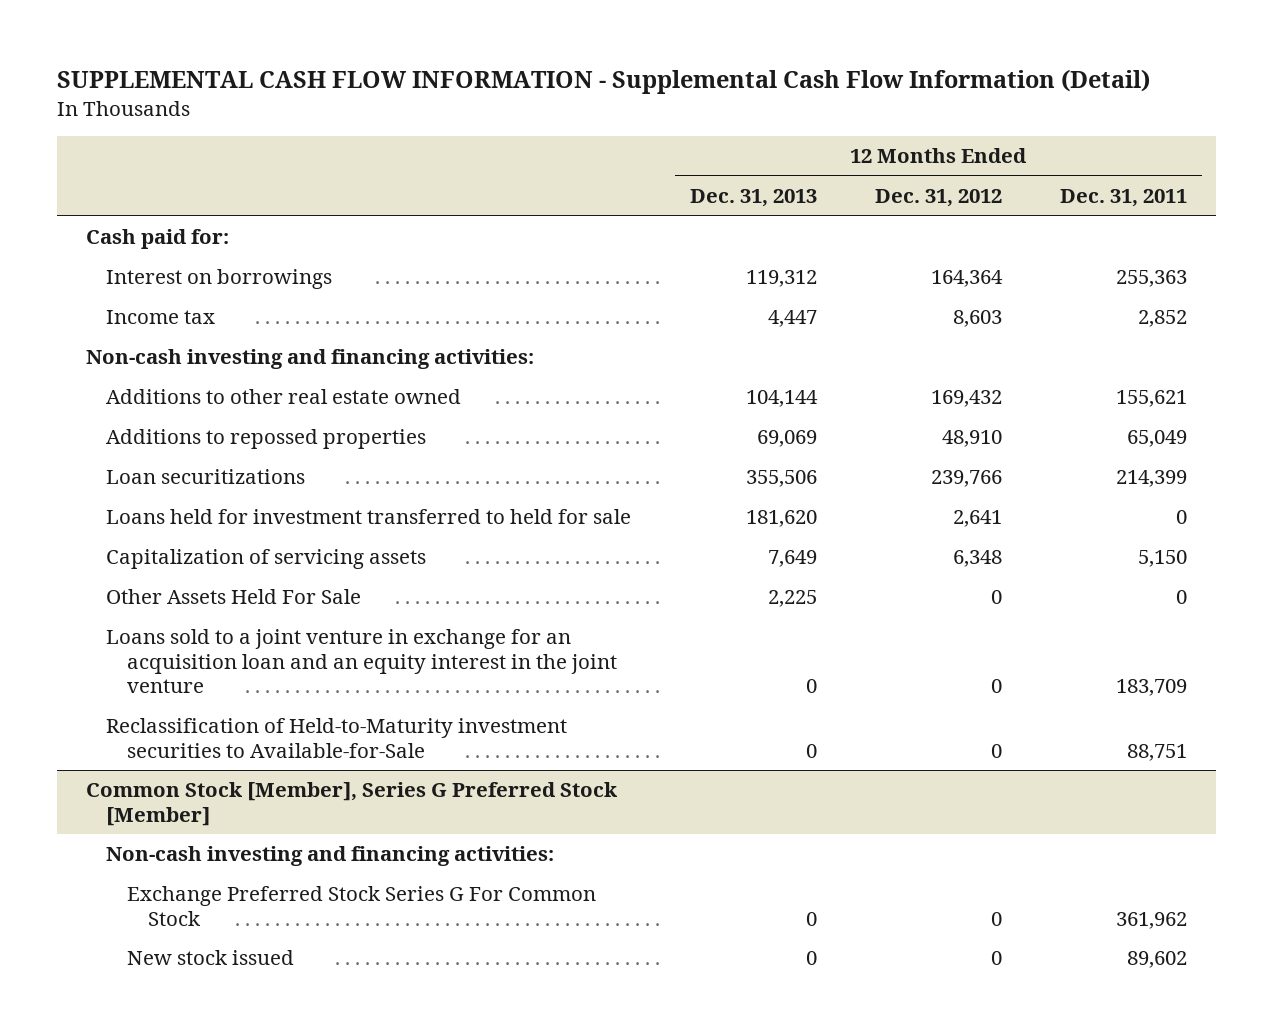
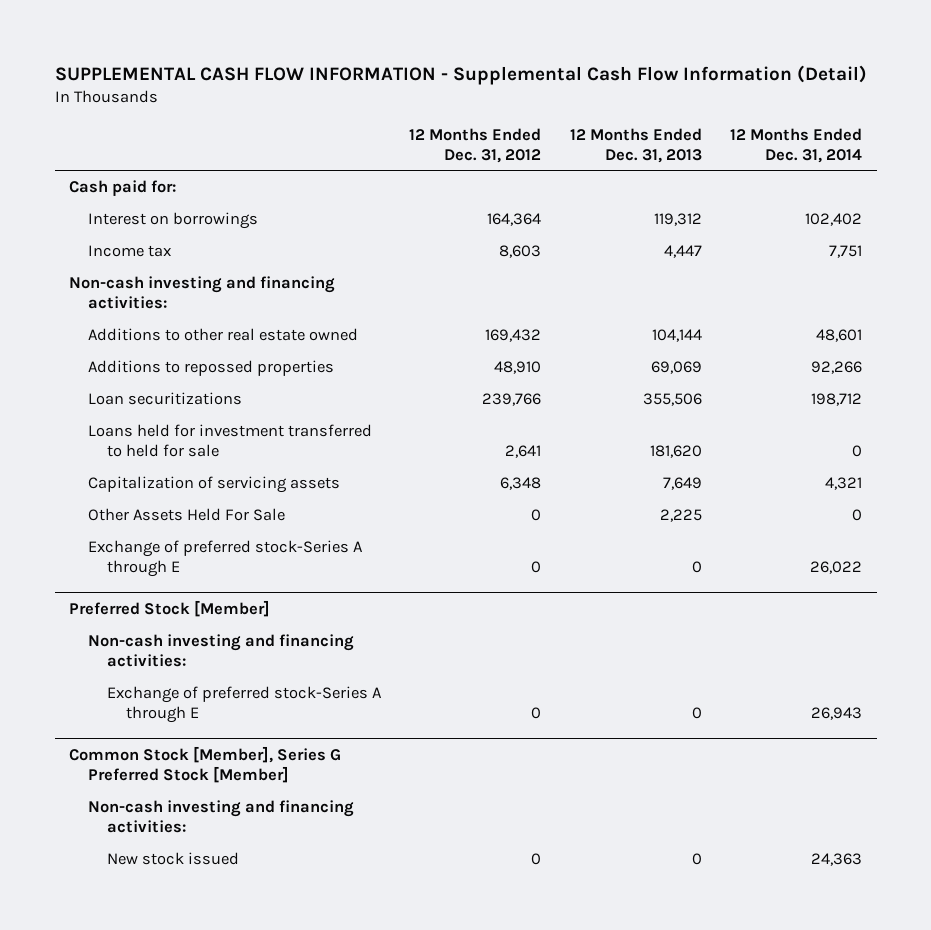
- | 12 Months Ended Dec. 31, 2013 | 12 Months Ended Dec. 31, 2012 | 12 Months Ended Dec. 31, 2011
+ | 12 Months Ended Dec. 31, 2012 | 12 Months Ended Dec. 31, 2013 | 12 Months Ended Dec. 31, 2014
- Loans sold to a joint venture in exchange for an acquisition loan and an equity interest in the joint venture | 0 | 0 | 183,709
- Reclassification of Held-to-Maturity investment securities to Available-for-Sale | 0 | 0 | 88,751
+ Exchange of preferred stock-Series A through E | 0 | 0 | 26,022
+ Preferred Stock [Member]
+ Non-cash investing and financing activities:
+ Exchange of preferred stock-Series A through E | 0 | 0 | 26,943
@ Common Stock [Member], Series G Preferred Stock [Member]
- Exchange Preferred Stock Series G For Common Stock | 0 | 0 | 361,962

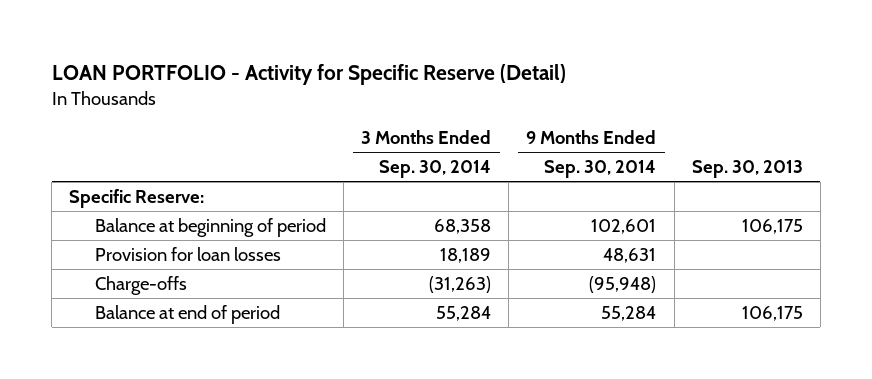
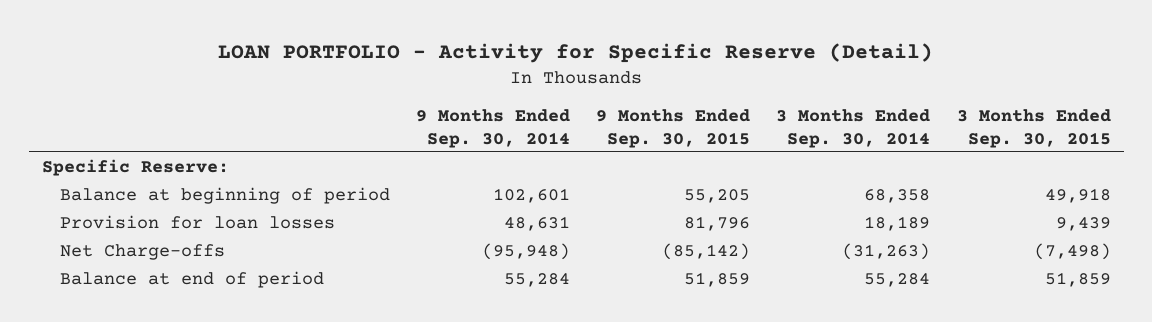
- | 3 Months Ended Sep. 30, 2014 | 9 Months Ended Sep. 30, 2014 | Sep. 30, 2013
+ | 9 Months Ended Sep. 30, 2014 | 9 Months Ended Sep. 30, 2015 | 3 Months Ended Sep. 30, 2014 | 3 Months Ended Sep. 30, 2015
- Charge-offs | (31,263) | (95,948) |
+ Net Charge-offs | (95,948) | (85,142) | (31,263) | (7,498)

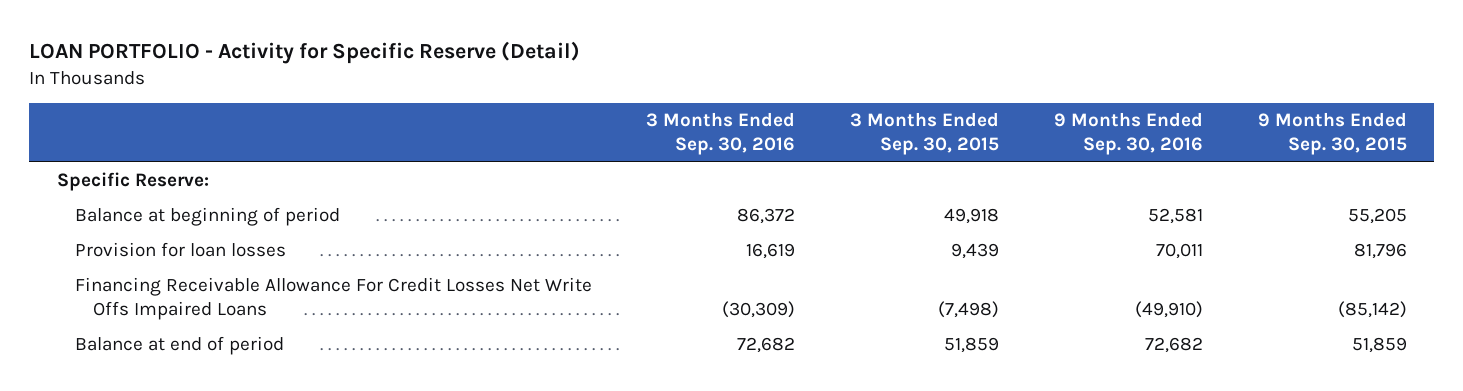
- | 9 Months Ended Sep. 30, 2014 | 9 Months Ended Sep. 30, 2015 | 3 Months Ended Sep. 30, 2014 | 3 Months Ended Sep. 30, 2015
+ | 3 Months Ended Sep. 30, 2016 | 3 Months Ended Sep. 30, 2015 | 9 Months Ended Sep. 30, 2016 | 9 Months Ended Sep. 30, 2015
- Net Charge-offs | (95,948) | (85,142) | (31,263) | (7,498)
+ Financing Receivable Allowance For Credit Losses Net Write Offs Impaired Loans | (30,309) | (7,498) | (49,910) | (85,142)

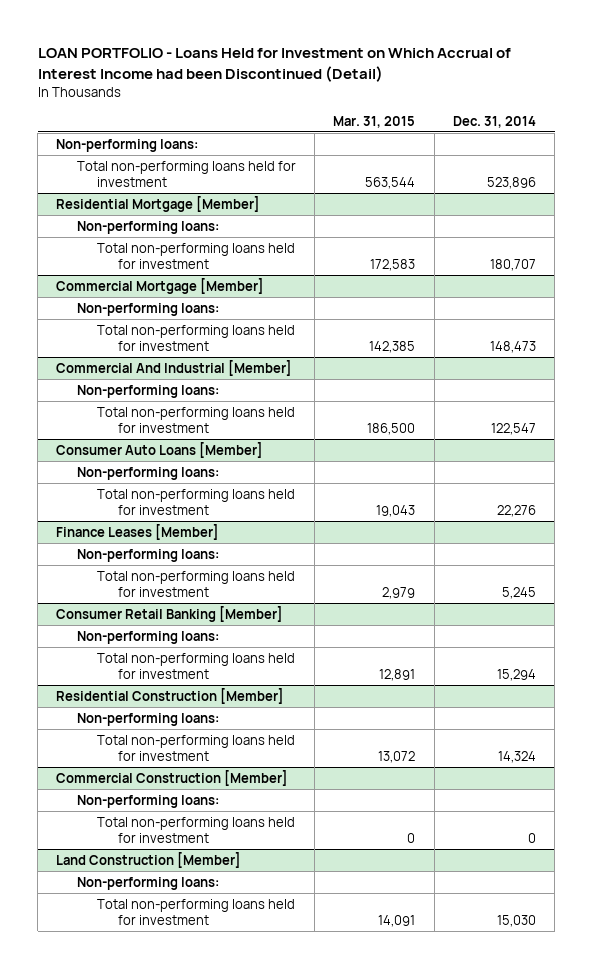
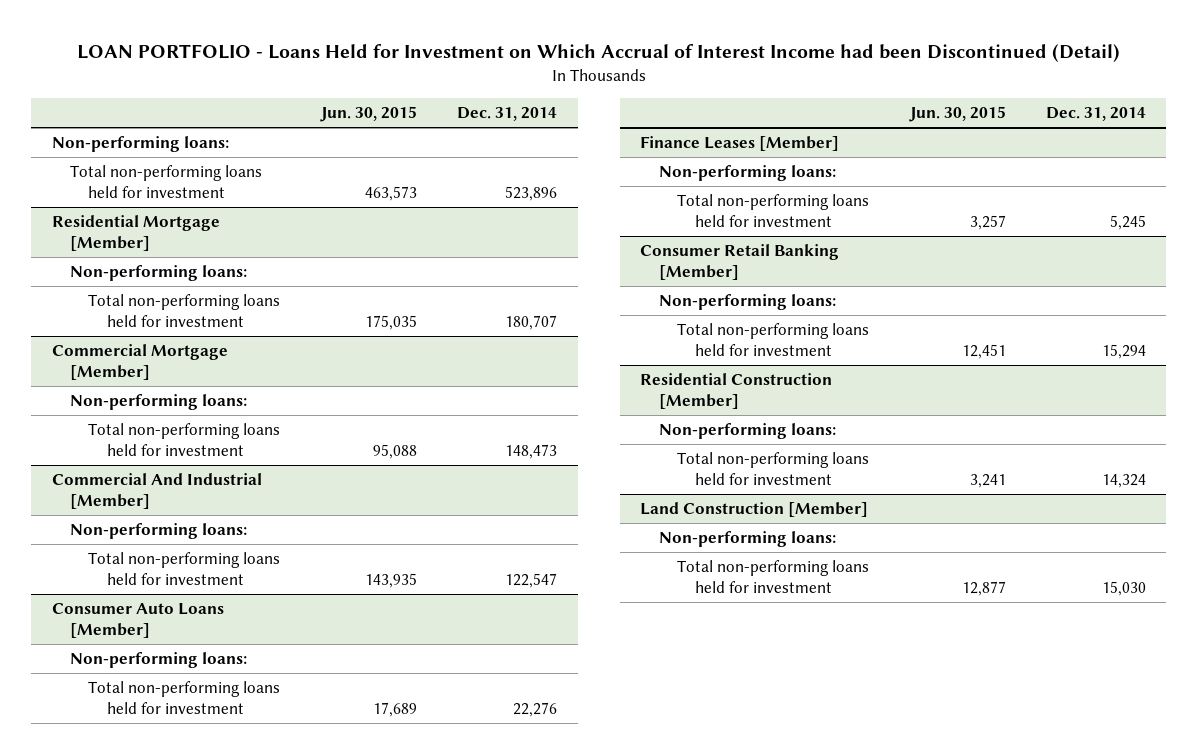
- | Mar. 31, 2015 | Dec. 31, 2014
+ | Jun. 30, 2015 | Dec. 31, 2014
- Commercial Construction [Member]
- Non-performing loans:
- Total non-performing loans held for investment | 0 | 0

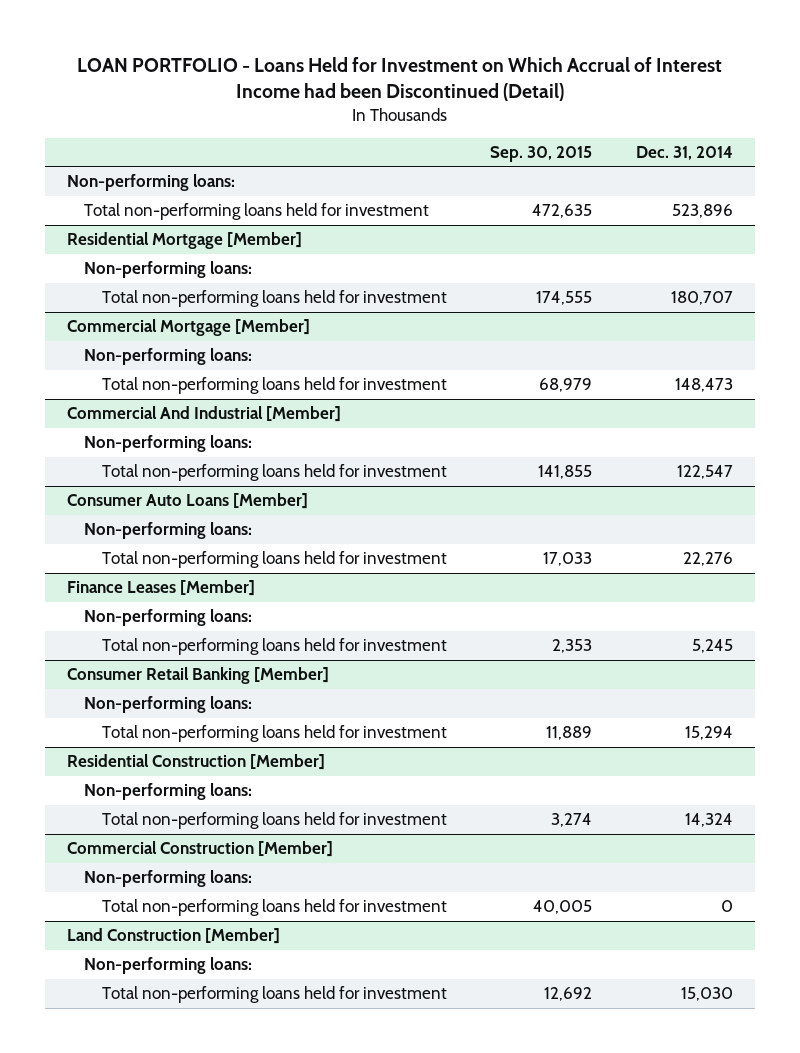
- | Jun. 30, 2015 | Dec. 31, 2014
+ | Sep. 30, 2015 | Dec. 31, 2014
+ Commercial Construction [Member]
+ Non-performing loans:
+ Total non-performing loans held for investment | 40,005 | 0

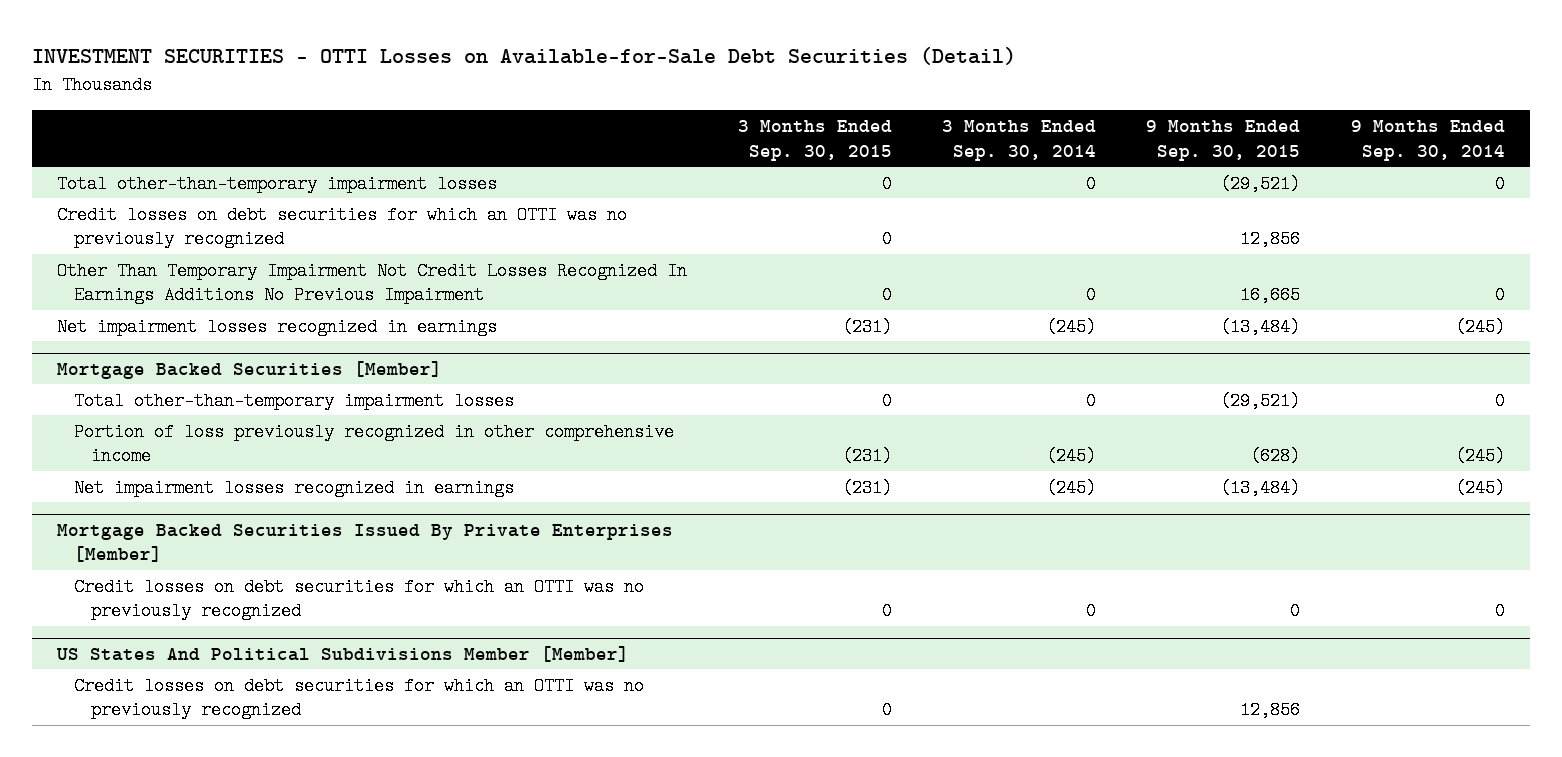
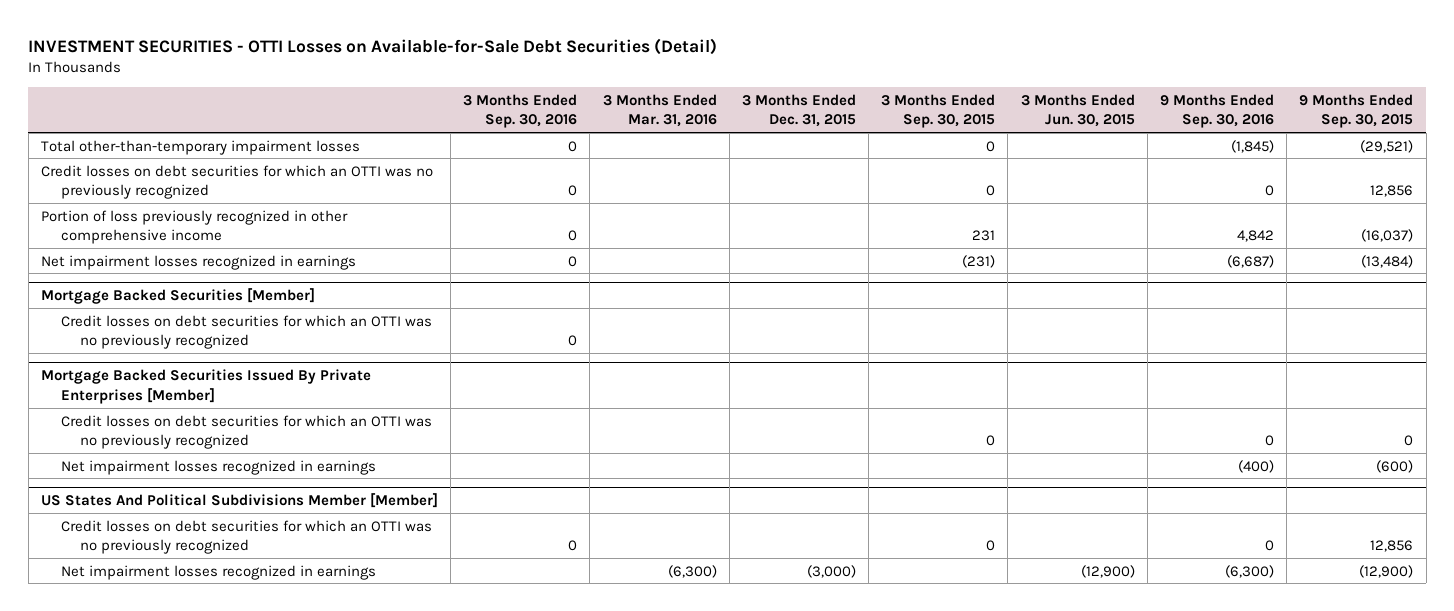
- | 3 Months Ended Sep. 30, 2015 | 3 Months Ended Sep. 30, 2014 | 9 Months Ended Sep. 30, 2015 | 9 Months Ended Sep. 30, 2014
+ | 3 Months Ended Sep. 30, 2016 | 3 Months Ended Mar. 31, 2016 | 3 Months Ended Dec. 31, 2015 | 3 Months Ended Sep. 30, 2015 | 3 Months Ended Jun. 30, 2015 | 9 Months Ended Sep. 30, 2016 | 9 Months Ended Sep. 30, 2015
- Other Than Temporary Impairment Not Credit Losses Recognized In Earnings Additions No Previous Impairment | 0 | 0 | 16,665 | 0
+ Portion of loss previously recognized in other comprehensive income | 0 | | | 231 | | 4,842 | (16,037)
@ Mortgage Backed Securities [Member]
- Total other-than-temporary impairment losses | 0 | 0 | (29,521) | 0
- Portion of loss previously recognized in other comprehensive income | (231) | (245) | (628) | (245)
- Net impairment losses recognized in earnings | (231) | (245) | (13,484) | (245)
+ Credit losses on debt securities for which an OTTI was no previously recognized | 0 | | | | | |
@ Mortgage Backed Securities Issued By Private Enterprises [Member]
+ Net impairment losses recognized in earnings | | | | | | (400) | (600)
@ US States And Political Subdivisions Member [Member]
+ Net impairment losses recognized in earnings | | (6,300) | (3,000) | | (12,900) | (6,300) | (12,900)

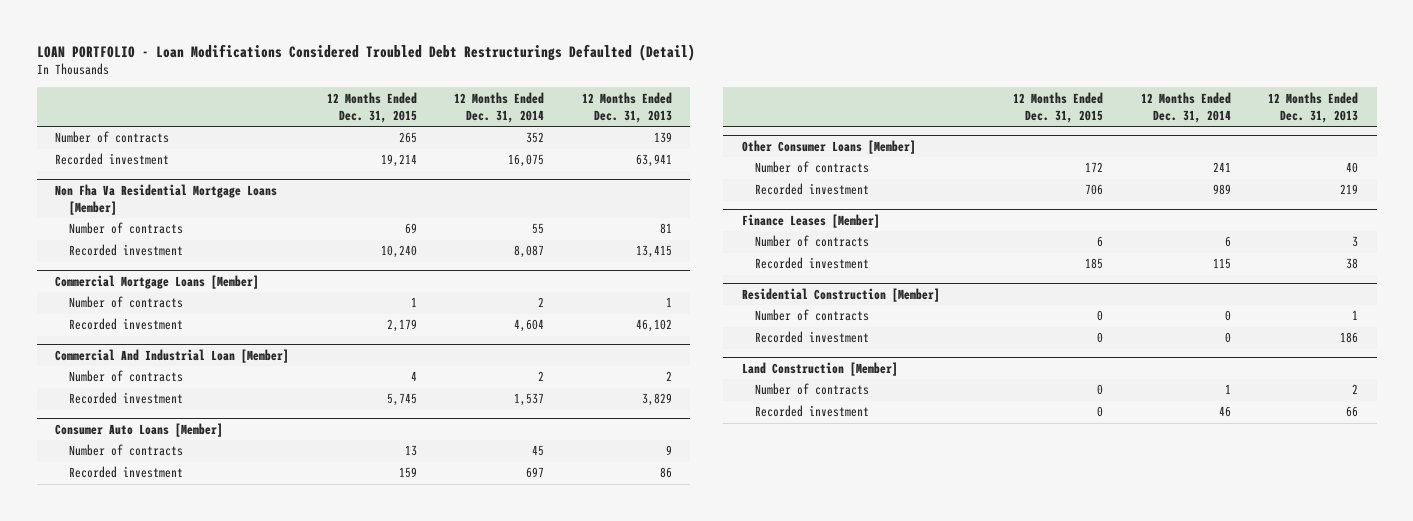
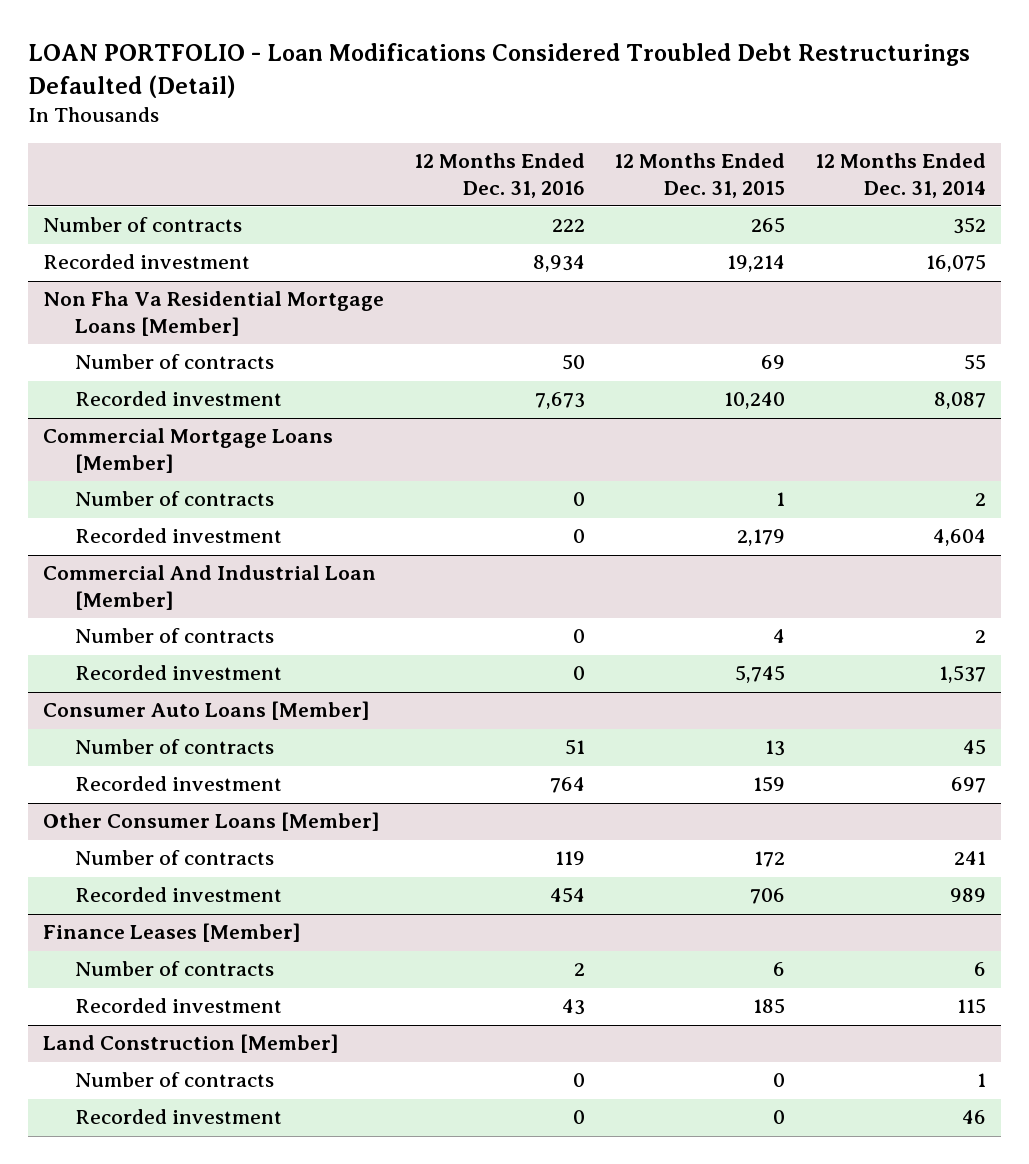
- | 12 Months Ended Dec. 31, 2015 | 12 Months Ended Dec. 31, 2014 | 12 Months Ended Dec. 31, 2013
+ | 12 Months Ended Dec. 31, 2016 | 12 Months Ended Dec. 31, 2015 | 12 Months Ended Dec. 31, 2014
- Residential Construction [Member]
- Number of contracts | 0 | 0 | 1
- Recorded investment | 0 | 0 | 186

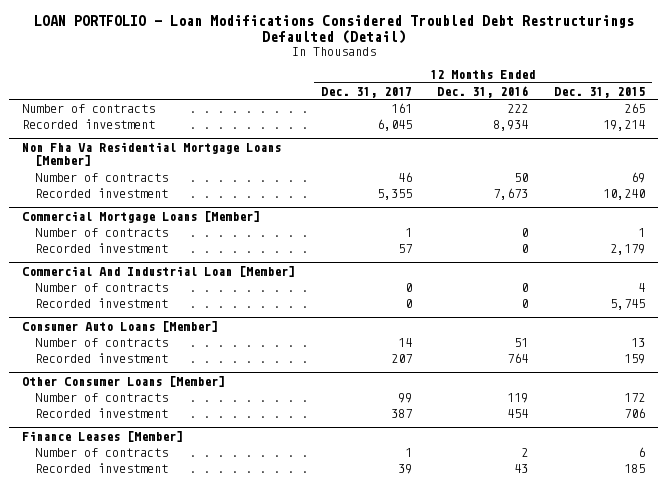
- | 12 Months Ended Dec. 31, 2016 | 12 Months Ended Dec. 31, 2015 | 12 Months Ended Dec. 31, 2014
+ | 12 Months Ended Dec. 31, 2017 | 12 Months Ended Dec. 31, 2016 | 12 Months Ended Dec. 31, 2015
- Land Construction [Member]
- Number of contracts | 0 | 0 | 1
- Recorded investment | 0 | 0 | 46

